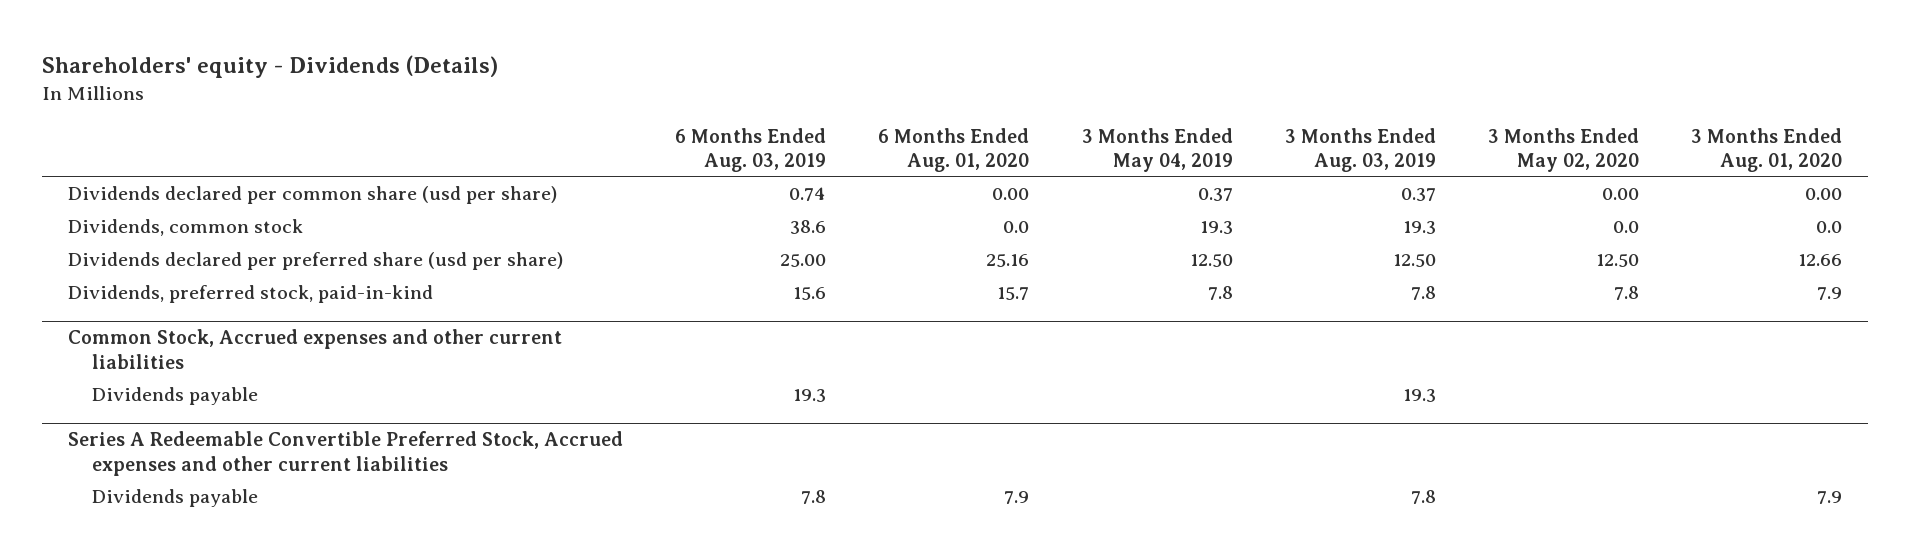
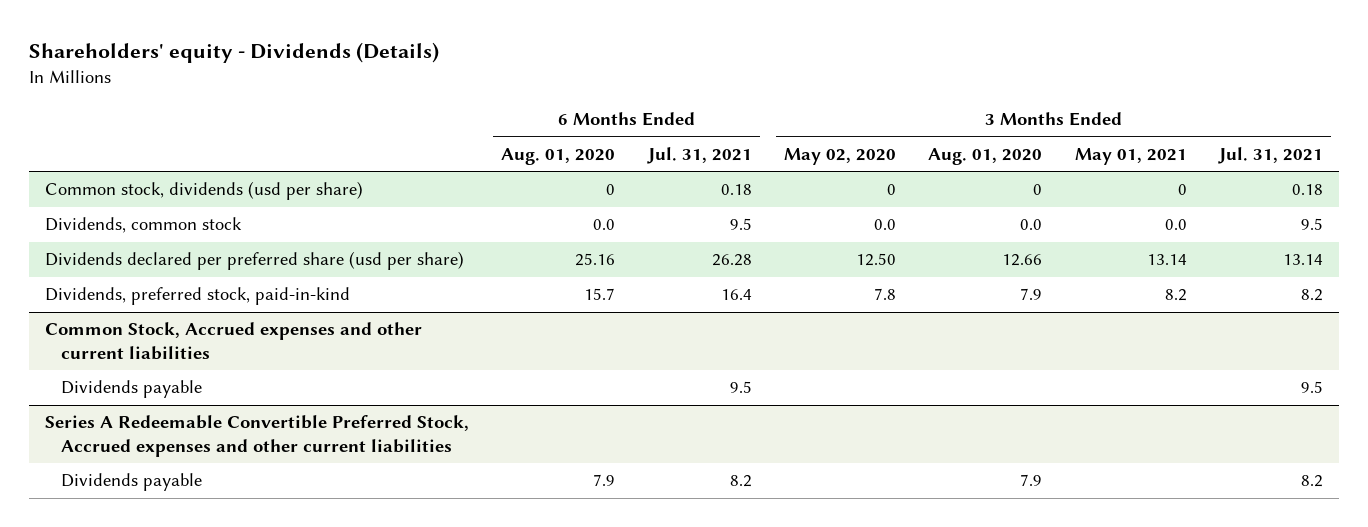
- | 6 Months Ended Aug. 03, 2019 | 6 Months Ended Aug. 01, 2020 | 3 Months Ended May 04, 2019 | 3 Months Ended Aug. 03, 2019 | 3 Months Ended May 02, 2020 | 3 Months Ended Aug. 01, 2020
+ | 6 Months Ended Aug. 01, 2020 | 6 Months Ended Jul. 31, 2021 | 3 Months Ended May 02, 2020 | 3 Months Ended Aug. 01, 2020 | 3 Months Ended May 01, 2021 | 3 Months Ended Jul. 31, 2021
- Dividends declared per common share (usd per share) | 0.74 | 0.00 | 0.37 | 0.37 | 0.00 | 0.00
+ Common stock, dividends (usd per share) | 0 | 0.18 | 0 | 0 | 0 | 0.18

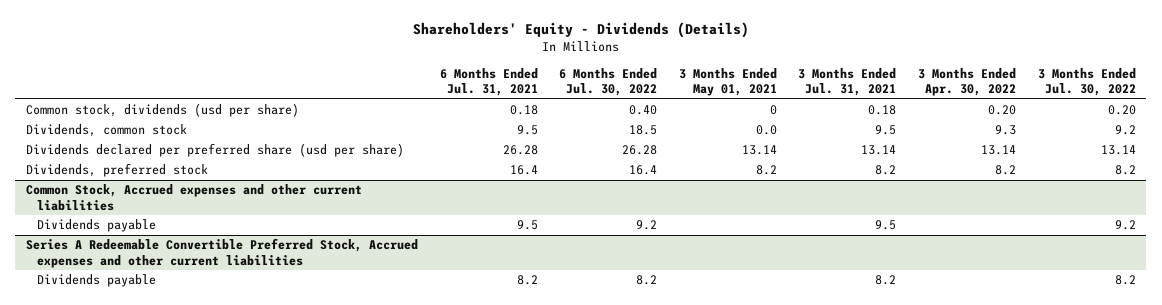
- Shareholders' equity - Dividends (Details)
+ Shareholders' Equity - Dividends (Details)
- | 6 Months Ended Aug. 01, 2020 | 6 Months Ended Jul. 31, 2021 | 3 Months Ended May 02, 2020 | 3 Months Ended Aug. 01, 2020 | 3 Months Ended May 01, 2021 | 3 Months Ended Jul. 31, 2021
+ | 6 Months Ended Jul. 31, 2021 | 6 Months Ended Jul. 30, 2022 | 3 Months Ended May 01, 2021 | 3 Months Ended Jul. 31, 2021 | 3 Months Ended Apr. 30, 2022 | 3 Months Ended Jul. 30, 2022
- Dividends, preferred stock, paid-in-kind | 15.7 | 16.4 | 7.8 | 7.9 | 8.2 | 8.2
+ Dividends, preferred stock | 16.4 | 16.4 | 8.2 | 8.2 | 8.2 | 8.2

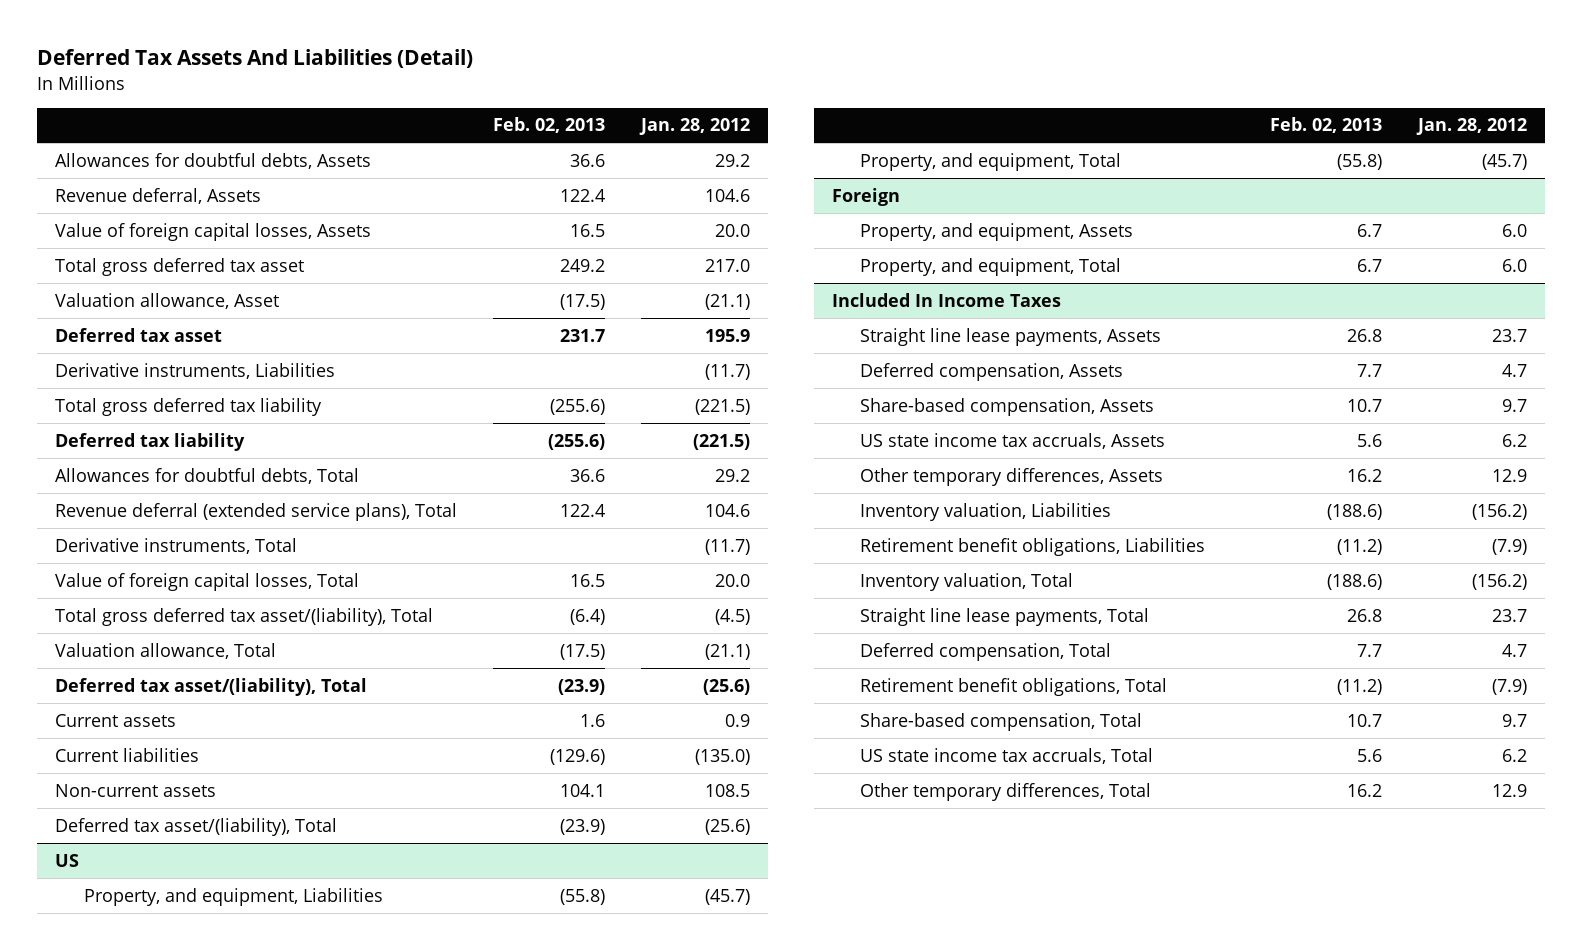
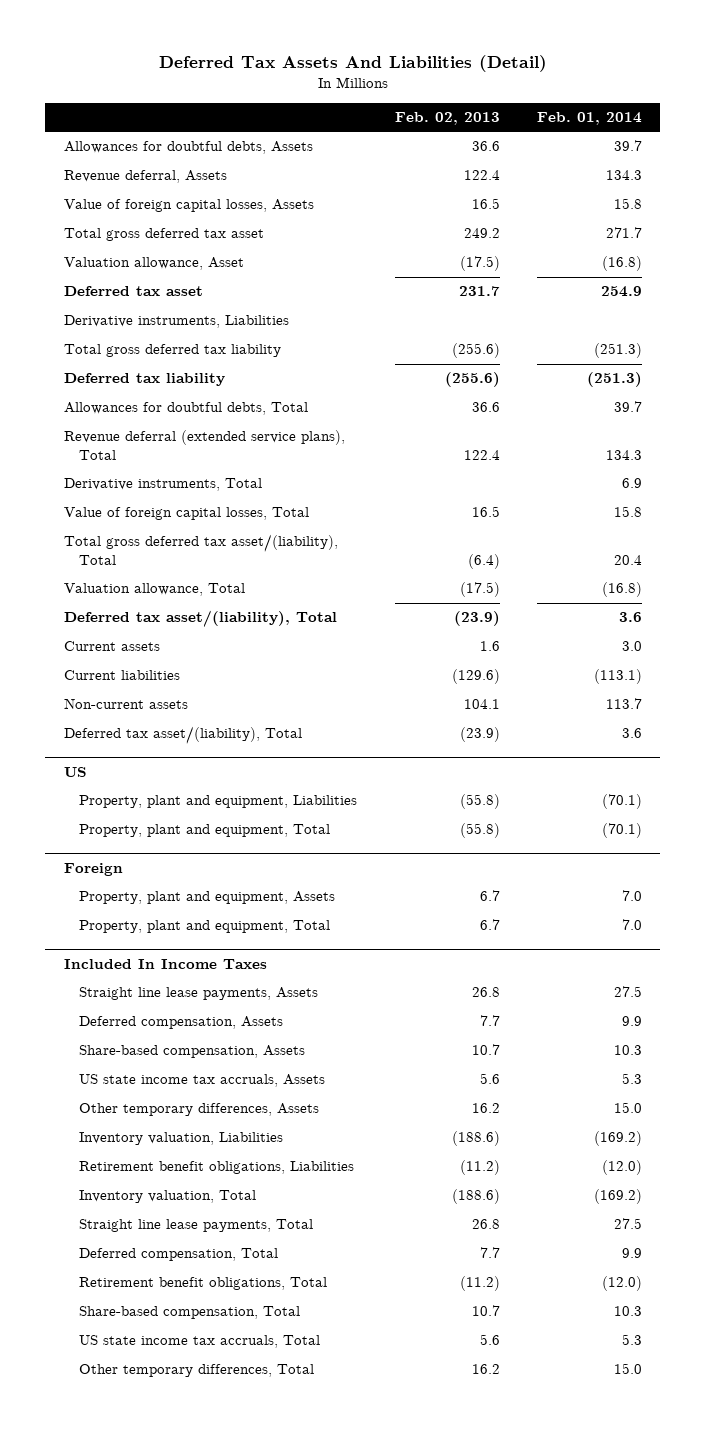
- | Feb. 02, 2013 | Jan. 28, 2012
+ | Feb. 02, 2013 | Feb. 01, 2014
@ US
- Property, and equipment, Liabilities | (55.8) | (45.7)
- Property, and equipment, Total | (55.8) | (45.7)
+ Property, plant and equipment, Liabilities | (55.8) | (70.1)
+ Property, plant and equipment, Total | (55.8) | (70.1)
@ Foreign
- Property, and equipment, Assets | 6.7 | 6.0
- Property, and equipment, Total | 6.7 | 6.0
+ Property, plant and equipment, Assets | 6.7 | 7.0
+ Property, plant and equipment, Total | 6.7 | 7.0

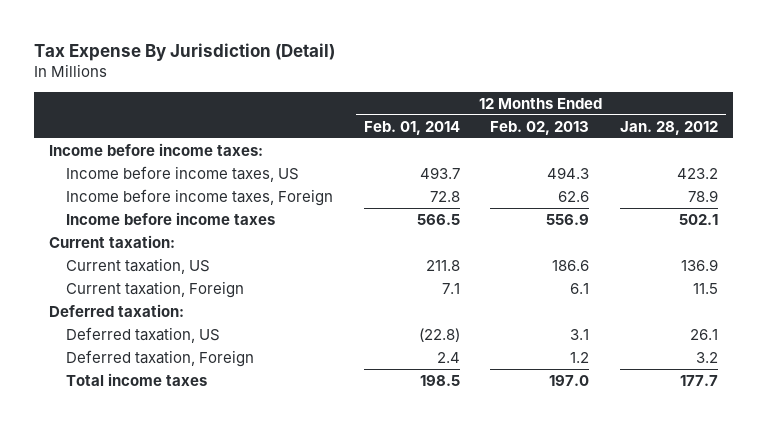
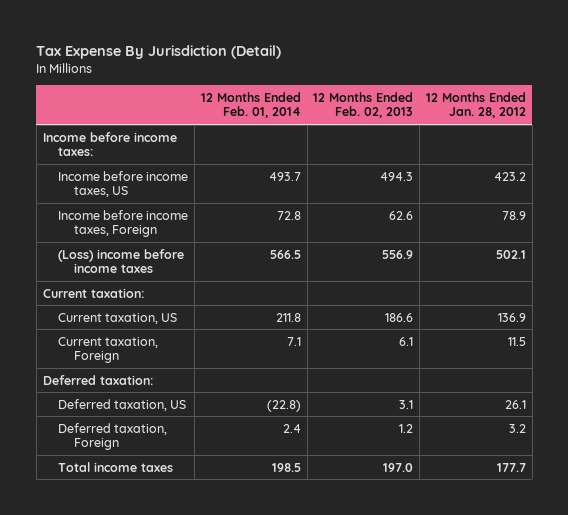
- Income before income taxes | 566.5 | 556.9 | 502.1
+ (Loss) income before income taxes | 566.5 | 556.9 | 502.1

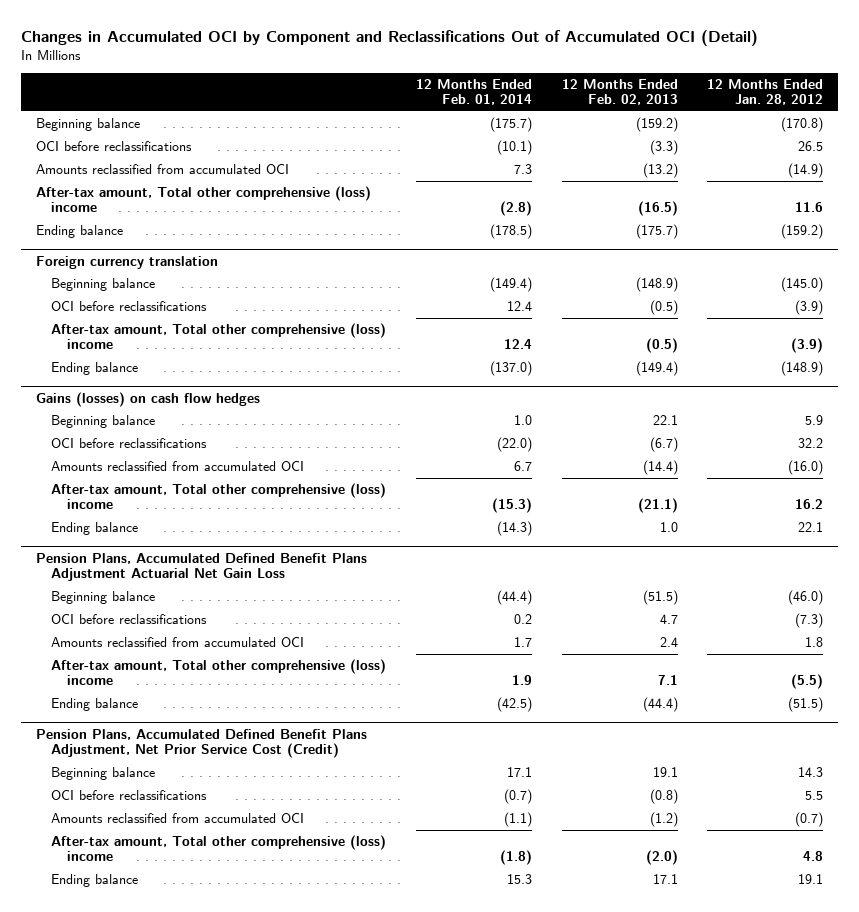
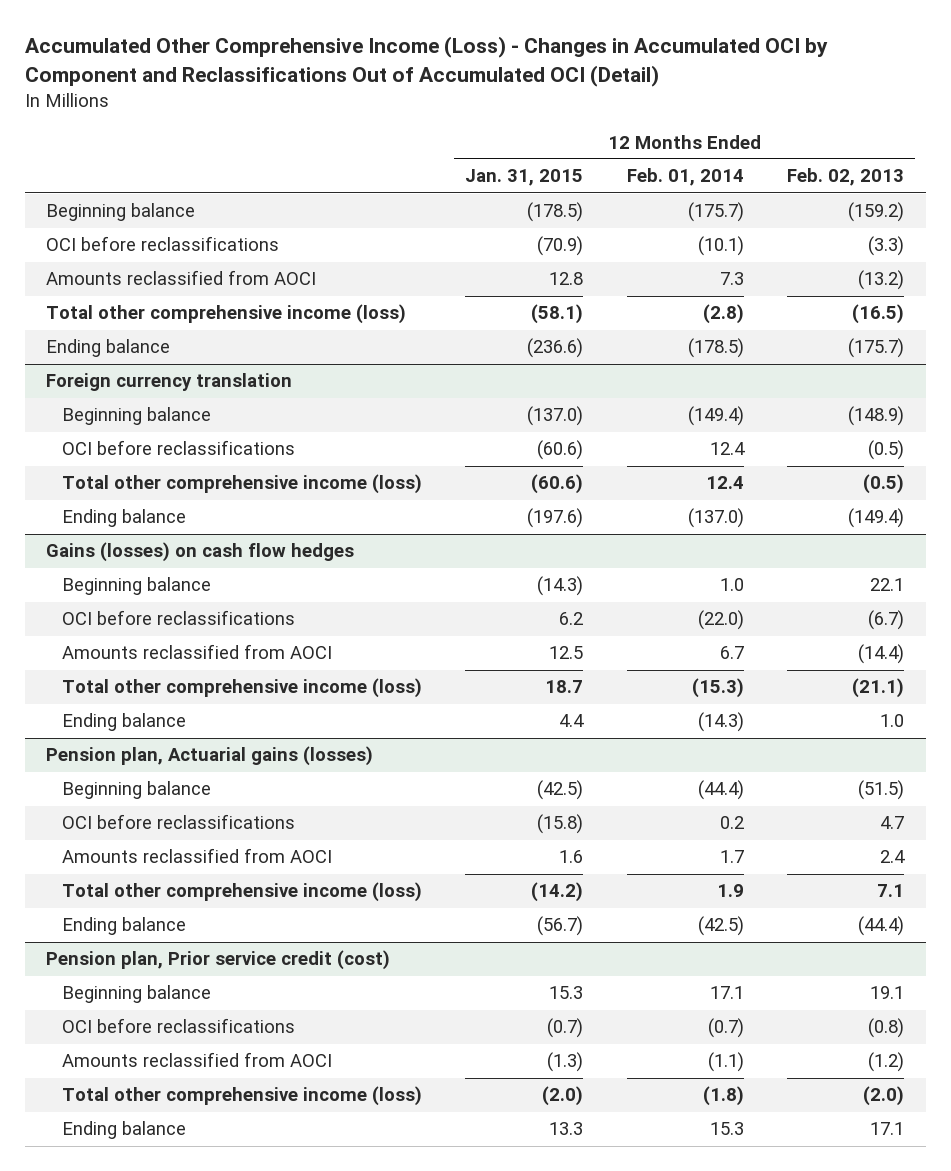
- Changes in Accumulated OCI by Component and Reclassifications Out of Accumulated OCI (Detail)
+ Accumulated Other Comprehensive Income (Loss) - Changes in Accumulated OCI by Component and Reclassifications Out of Accumulated OCI (Detail)
- | 12 Months Ended Feb. 01, 2014 | 12 Months Ended Feb. 02, 2013 | 12 Months Ended Jan. 28, 2012
+ | 12 Months Ended Jan. 31, 2015 | 12 Months Ended Feb. 01, 2014 | 12 Months Ended Feb. 02, 2013
- Amounts reclassified from accumulated OCI | 7.3 | (13.2) | (14.9)
- After-tax amount, Total other comprehensive (loss) income | (2.8) | (16.5) | 11.6
+ Amounts reclassified from AOCI | 12.8 | 7.3 | (13.2)
+ Total other comprehensive income (loss) | (58.1) | (2.8) | (16.5)
@ Foreign currency translation
- After-tax amount, Total other comprehensive (loss) income | 12.4 | (0.5) | (3.9)
+ Total other comprehensive income (loss) | (60.6) | 12.4 | (0.5)
@ Gains (losses) on cash flow hedges
- Amounts reclassified from accumulated OCI | 6.7 | (14.4) | (16.0)
- After-tax amount, Total other comprehensive (loss) income | (15.3) | (21.1) | 16.2
+ Amounts reclassified from AOCI | 12.5 | 6.7 | (14.4)
+ Total other comprehensive income (loss) | 18.7 | (15.3) | (21.1)
- Pension Plans, Accumulated Defined Benefit Plans Adjustment Actuarial Net Gain Loss
+ Pension plan, Actuarial gains (losses)
- Amounts reclassified from accumulated OCI | 1.7 | 2.4 | 1.8
- After-tax amount, Total other comprehensive (loss) income | 1.9 | 7.1 | (5.5)
+ Amounts reclassified from AOCI | 1.6 | 1.7 | 2.4
+ Total other comprehensive income (loss) | (14.2) | 1.9 | 7.1
- Pension Plans, Accumulated Defined Benefit Plans Adjustment, Net Prior Service Cost (Credit)
+ Pension plan, Prior service credit (cost)
- Amounts reclassified from accumulated OCI | (1.1) | (1.2) | (0.7)
- After-tax amount, Total other comprehensive (loss) income | (1.8) | (2.0) | 4.8
+ Amounts reclassified from AOCI | (1.3) | (1.1) | (1.2)
+ Total other comprehensive income (loss) | (2.0) | (1.8) | (2.0)

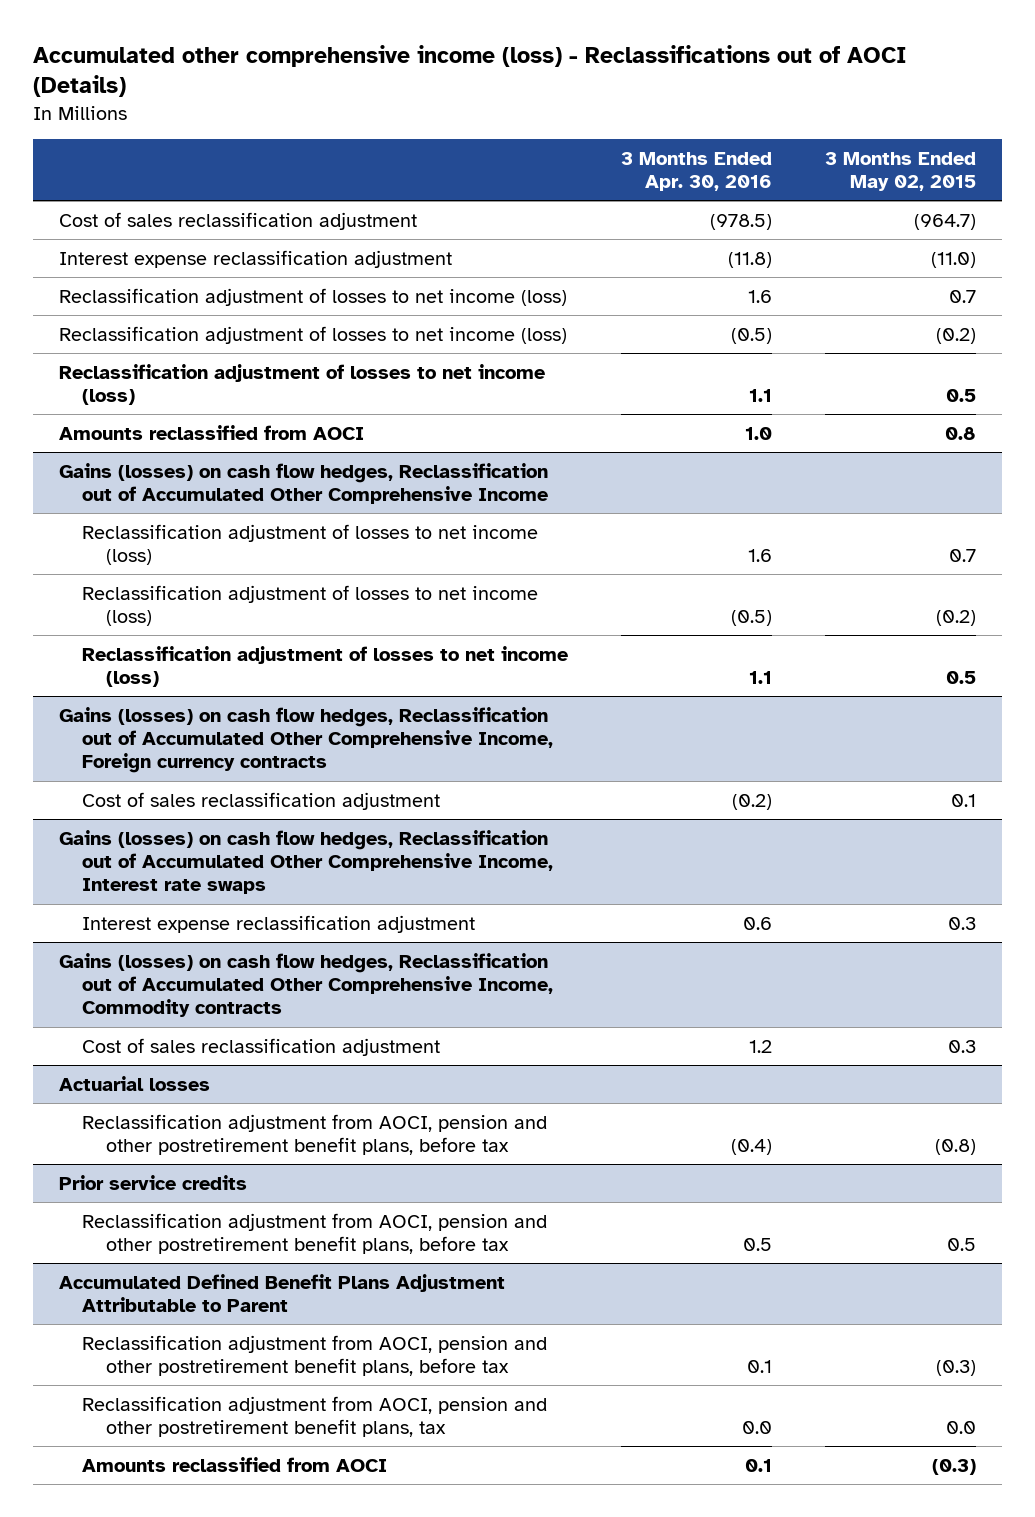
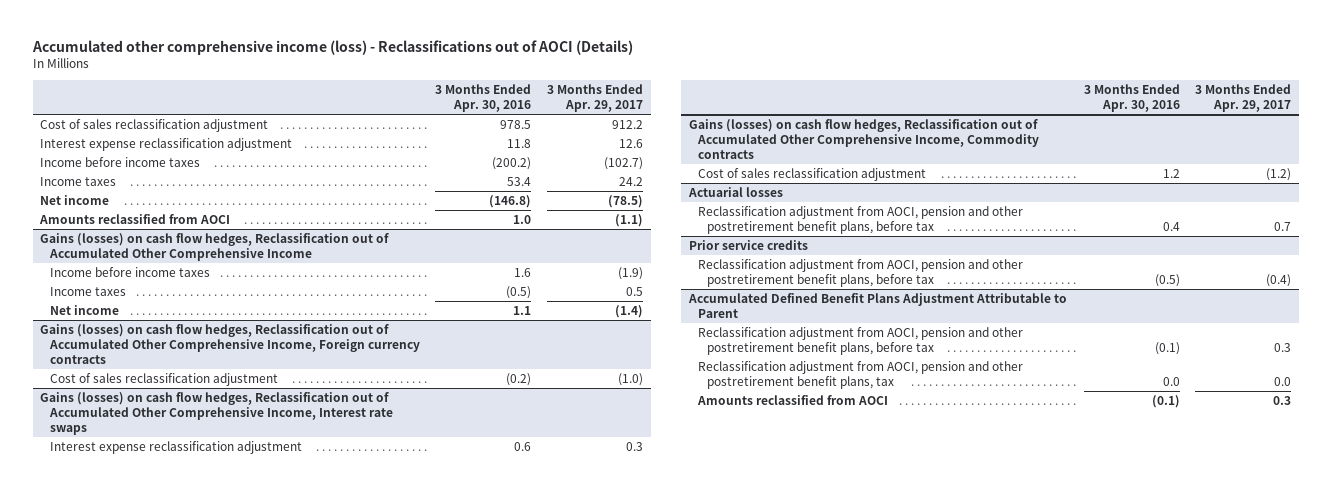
- | 3 Months Ended Apr. 30, 2016 | 3 Months Ended May 02, 2015
+ | 3 Months Ended Apr. 30, 2016 | 3 Months Ended Apr. 29, 2017
- Cost of sales reclassification adjustment | (978.5) | (964.7)
- Interest expense reclassification adjustment | (11.8) | (11.0)
- Reclassification adjustment of losses to net income (loss) | 1.6 | 0.7
- Reclassification adjustment of losses to net income (loss) | (0.5) | (0.2)
- Reclassification adjustment of losses to net income (loss) | 1.1 | 0.5
+ Cost of sales reclassification adjustment | 978.5 | 912.2
+ Interest expense reclassification adjustment | 11.8 | 12.6
+ Income before income taxes | (200.2) | (102.7)
+ Income taxes | 53.4 | 24.2
+ Net income | (146.8) | (78.5)
@ Gains (losses) on cash flow hedges, Reclassification out of Accumulated Other Comprehensive Income
- Reclassification adjustment of losses to net income (loss) | 1.6 | 0.7
- Reclassification adjustment of losses to net income (loss) | (0.5) | (0.2)
- Reclassification adjustment of losses to net income (loss) | 1.1 | 0.5
+ Income before income taxes | 1.6 | (1.9)
+ Income taxes | (0.5) | 0.5
+ Net income | 1.1 | (1.4)
@ Actuarial losses
- Reclassification adjustment from AOCI, pension and other postretirement benefit plans, before tax | (0.4) | (0.8)
+ Reclassification adjustment from AOCI, pension and other postretirement benefit plans, before tax | 0.4 | 0.7
@ Prior service credits
- Reclassification adjustment from AOCI, pension and other postretirement benefit plans, before tax | 0.5 | 0.5
+ Reclassification adjustment from AOCI, pension and other postretirement benefit plans, before tax | (0.5) | (0.4)
@ Accumulated Defined Benefit Plans Adjustment Attributable to Parent
- Reclassification adjustment from AOCI, pension and other postretirement benefit plans, before tax | 0.1 | (0.3)
+ Reclassification adjustment from AOCI, pension and other postretirement benefit plans, before tax | (0.1) | 0.3
- Amounts reclassified from AOCI | 0.1 | (0.3)
+ Amounts reclassified from AOCI | (0.1) | 0.3

